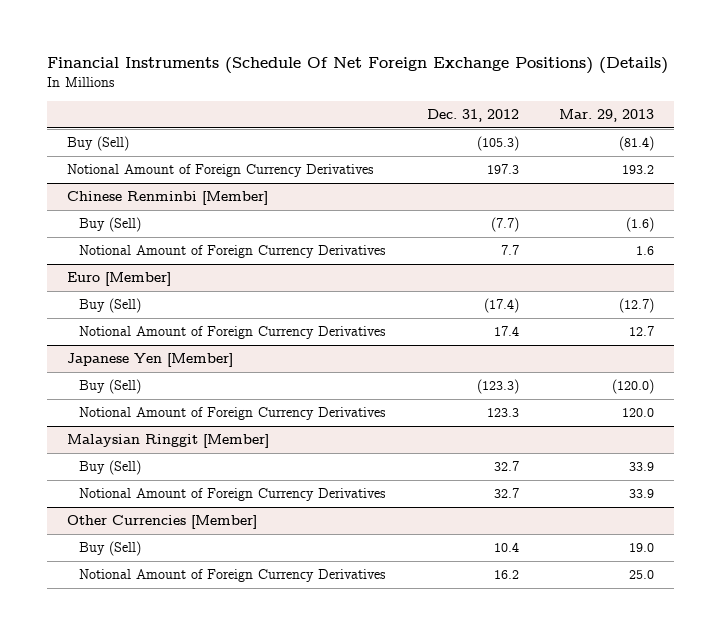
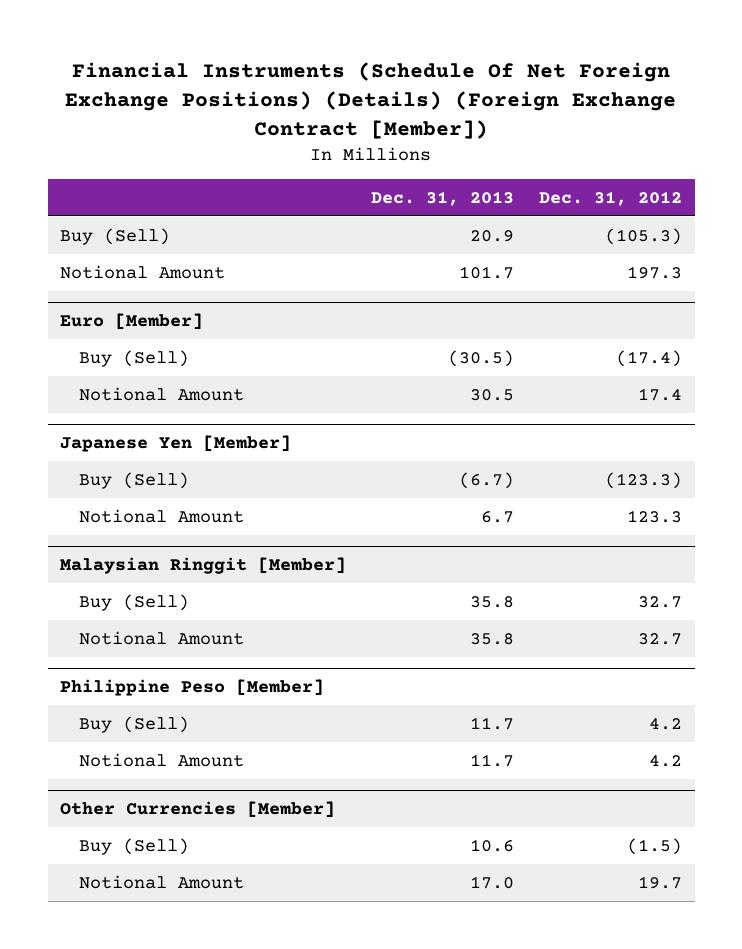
- Financial Instruments (Schedule Of Net Foreign Exchange Positions) (Details)
+ Financial Instruments (Schedule Of Net Foreign Exchange Positions) (Details) (Foreign Exchange Contract [Member])
- | Dec. 31, 2012 | Mar. 29, 2013
+ | Dec. 31, 2013 | Dec. 31, 2012
- Notional Amount of Foreign Currency Derivatives | 197.3 | 193.2
- Chinese Renminbi [Member]
- Buy (Sell) | (7.7) | (1.6)
- Notional Amount of Foreign Currency Derivatives | 7.7 | 1.6
+ Notional Amount | 101.7 | 197.3
@ Euro [Member]
- Notional Amount of Foreign Currency Derivatives | 17.4 | 12.7
+ Notional Amount | 30.5 | 17.4
@ Japanese Yen [Member]
- Notional Amount of Foreign Currency Derivatives | 123.3 | 120.0
+ Notional Amount | 6.7 | 123.3
@ Malaysian Ringgit [Member]
- Notional Amount of Foreign Currency Derivatives | 32.7 | 33.9
+ Notional Amount | 35.8 | 32.7
+ Philippine Peso [Member]
+ Buy (Sell) | 11.7 | 4.2
+ Notional Amount | 11.7 | 4.2
@ Other Currencies [Member]
- Buy (Sell) | 10.4 | 19.0
- Notional Amount of Foreign Currency Derivatives | 16.2 | 25.0
+ Buy (Sell) | 10.6 | (1.5)
+ Notional Amount | 17.0 | 19.7

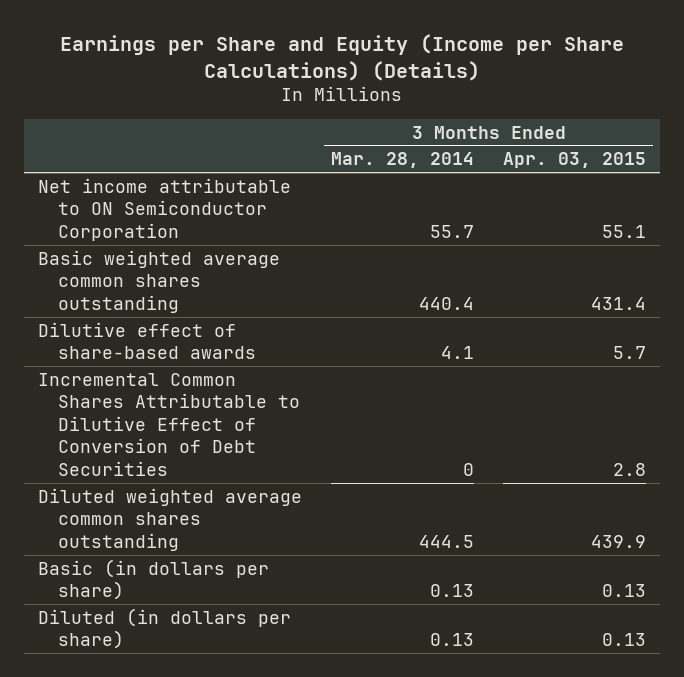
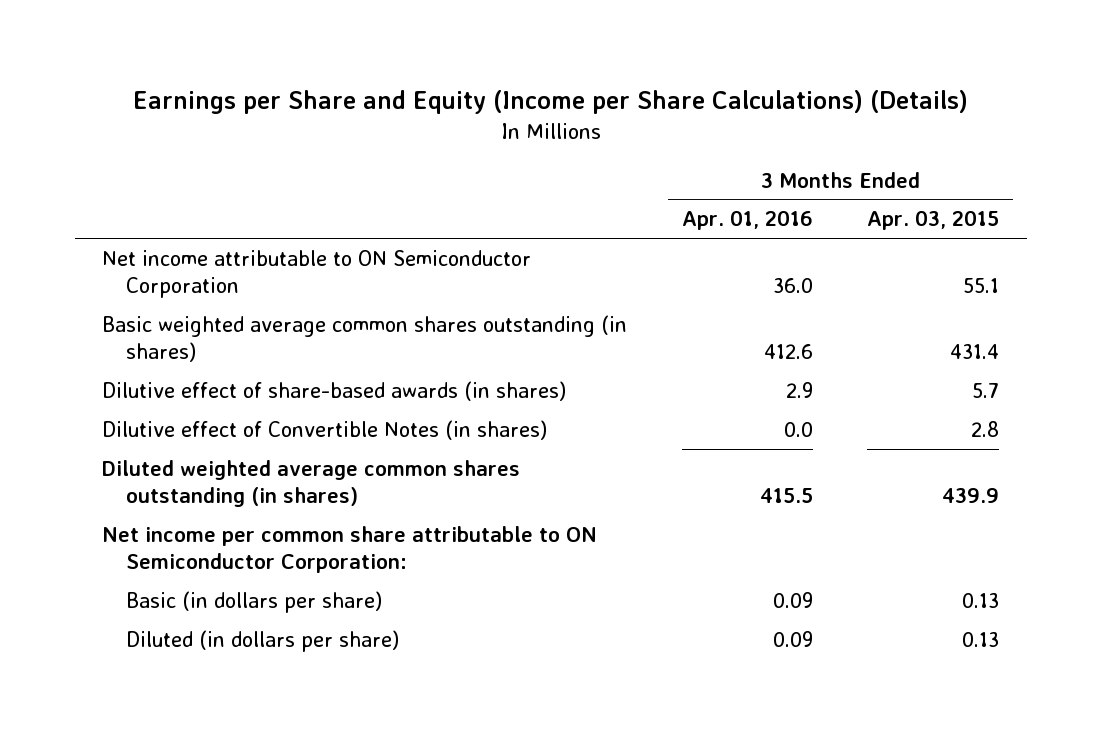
- | 3 Months Ended Mar. 28, 2014 | 3 Months Ended Apr. 03, 2015
+ | 3 Months Ended Apr. 01, 2016 | 3 Months Ended Apr. 03, 2015
- Basic weighted average common shares outstanding | 440.4 | 431.4
- Dilutive effect of share-based awards | 4.1 | 5.7
- Incremental Common Shares Attributable to Dilutive Effect of Conversion of Debt Securities | 0 | 2.8
- Diluted weighted average common shares outstanding | 444.5 | 439.9
+ Basic weighted average common shares outstanding (in shares) | 412.6 | 431.4
+ Dilutive effect of share-based awards (in shares) | 2.9 | 5.7
+ Dilutive effect of Convertible Notes (in shares) | 0.0 | 2.8
+ Diluted weighted average common shares outstanding (in shares) | 415.5 | 439.9
+ Net income per common share attributable to ON Semiconductor Corporation:

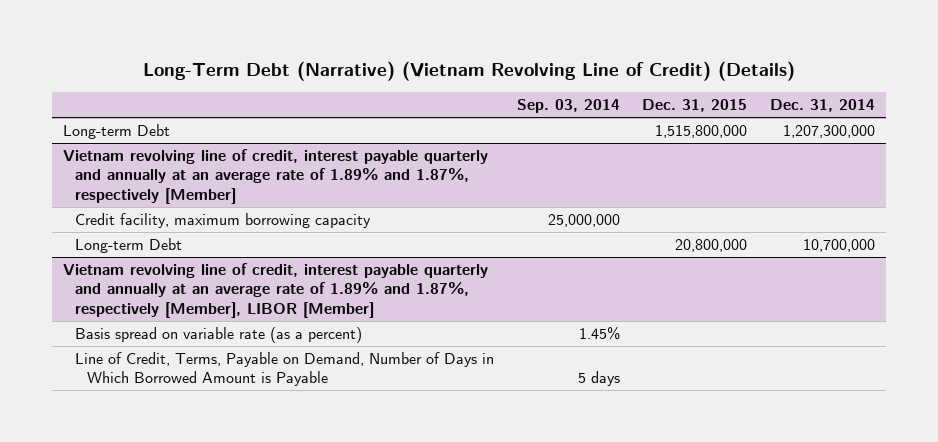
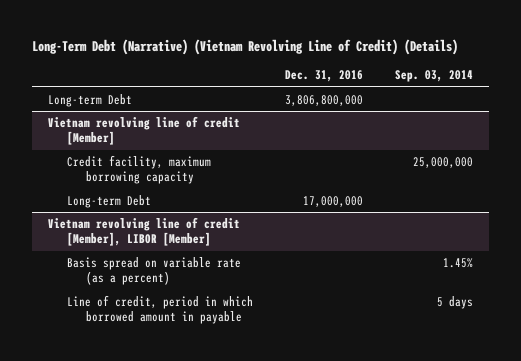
- | Sep. 03, 2014 | Dec. 31, 2015 | Dec. 31, 2014
+ | Dec. 31, 2016 | Sep. 03, 2014
- Vietnam revolving line of credit, interest payable quarterly and annually at an average rate of 1.89% and 1.87%, respectively [Member]
+ Vietnam revolving line of credit [Member]
- Vietnam revolving line of credit, interest payable quarterly and annually at an average rate of 1.89% and 1.87%, respectively [Member], LIBOR [Member]
+ Vietnam revolving line of credit [Member], LIBOR [Member]
- Line of Credit, Terms, Payable on Demand, Number of Days in Which Borrowed Amount is Payable | 5 days | |
+ Line of credit, period in which borrowed amount in payable | | 5 days

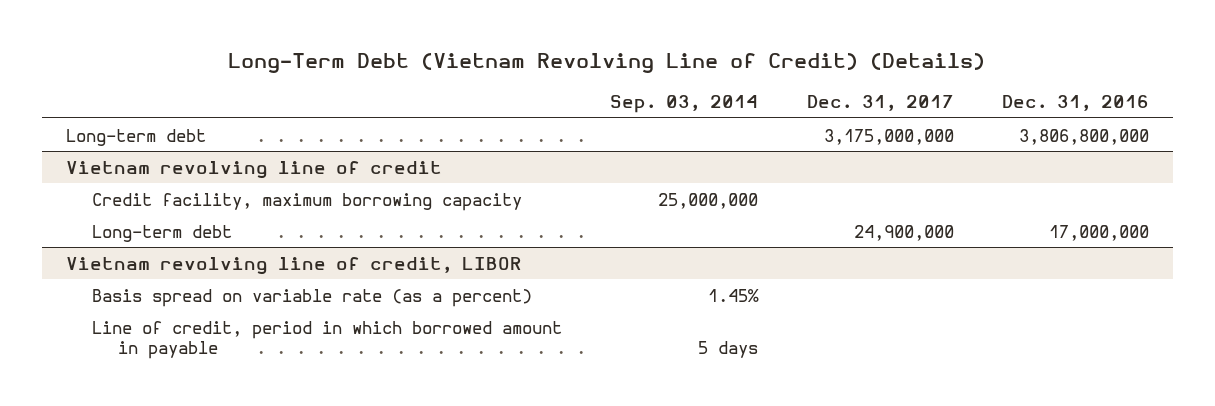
- Long-Term Debt (Narrative) (Vietnam Revolving Line of Credit) (Details)
+ Long-Term Debt (Vietnam Revolving Line of Credit) (Details)
- | Dec. 31, 2016 | Sep. 03, 2014
+ | Sep. 03, 2014 | Dec. 31, 2017 | Dec. 31, 2016
- Long-term Debt | 3,806,800,000 |
- Vietnam revolving line of credit [Member]
+ Long-term debt | | 3,175,000,000 | 3,806,800,000
+ Vietnam revolving line of credit
- Long-term Debt | 17,000,000 |
- Vietnam revolving line of credit [Member], LIBOR [Member]
+ Long-term debt | | 24,900,000 | 17,000,000
+ Vietnam revolving line of credit, LIBOR

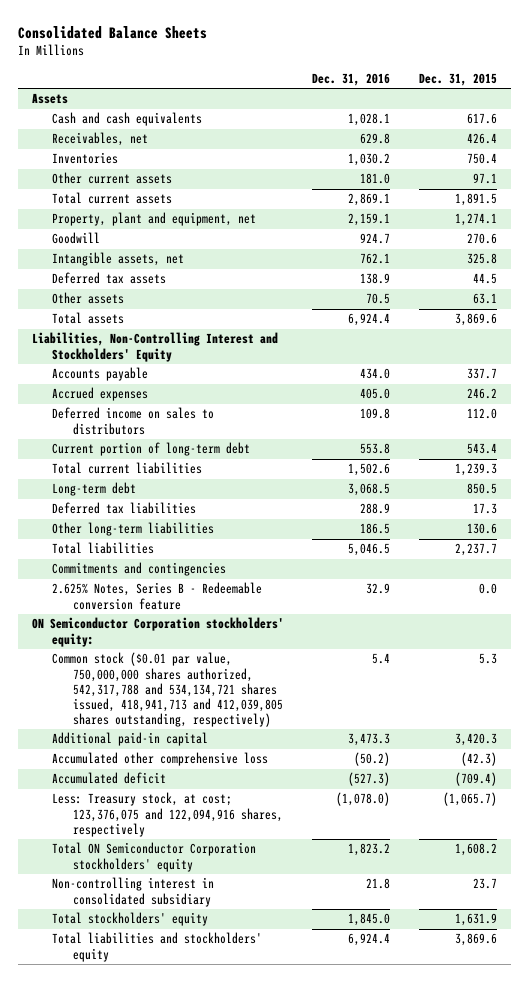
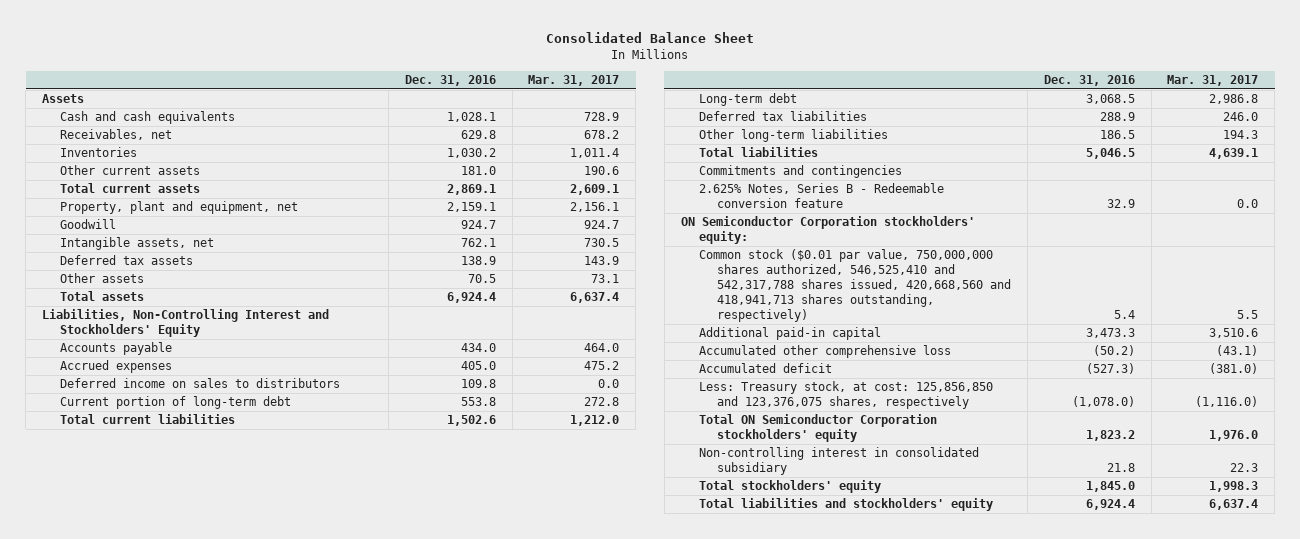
- Consolidated Balance Sheets
+ Consolidated Balance Sheet
- | Dec. 31, 2016 | Dec. 31, 2015
+ | Dec. 31, 2016 | Mar. 31, 2017
- Common stock ($0.01 par value, 750,000,000 shares authorized, 542,317,788 and 534,134,721 shares issued, 418,941,713 and 412,039,805 shares outstanding, respectively) | 5.4 | 5.3
+ Common stock ($0.01 par value, 750,000,000 shares authorized, 546,525,410 and 542,317,788 shares issued, 420,668,560 and 418,941,713 shares outstanding, respectively) | 5.4 | 5.5
- Less: Treasury stock, at cost; 123,376,075 and 122,094,916 shares, respectively | (1,078.0) | (1,065.7)
+ Less: Treasury stock, at cost: 125,856,850 and 123,376,075 shares, respectively | (1,078.0) | (1,116.0)

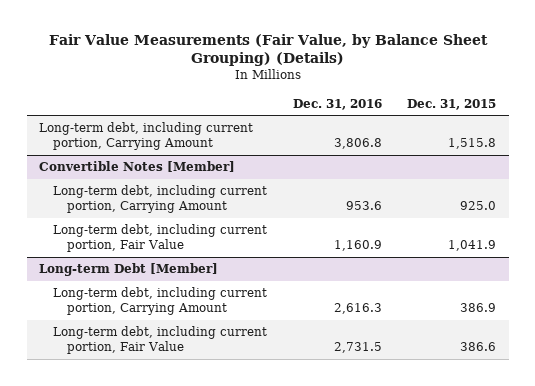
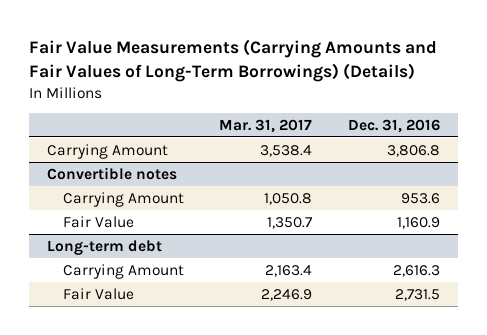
- Fair Value Measurements (Fair Value, by Balance Sheet Grouping) (Details)
+ Fair Value Measurements (Carrying Amounts and Fair Values of Long-Term Borrowings) (Details)
- | Dec. 31, 2016 | Dec. 31, 2015
+ | Mar. 31, 2017 | Dec. 31, 2016
- Long-term debt, including current portion, Carrying Amount | 3,806.8 | 1,515.8
- Convertible Notes [Member]
- Long-term debt, including current portion, Carrying Amount | 953.6 | 925.0
- Long-term debt, including current portion, Fair Value | 1,160.9 | 1,041.9
- Long-term Debt [Member]
- Long-term debt, including current portion, Carrying Amount | 2,616.3 | 386.9
- Long-term debt, including current portion, Fair Value | 2,731.5 | 386.6
+ Carrying Amount | 3,538.4 | 3,806.8
+ Convertible notes
+ Carrying Amount | 1,050.8 | 953.6
+ Fair Value | 1,350.7 | 1,160.9
+ Long-term debt
+ Carrying Amount | 2,163.4 | 2,616.3
+ Fair Value | 2,246.9 | 2,731.5

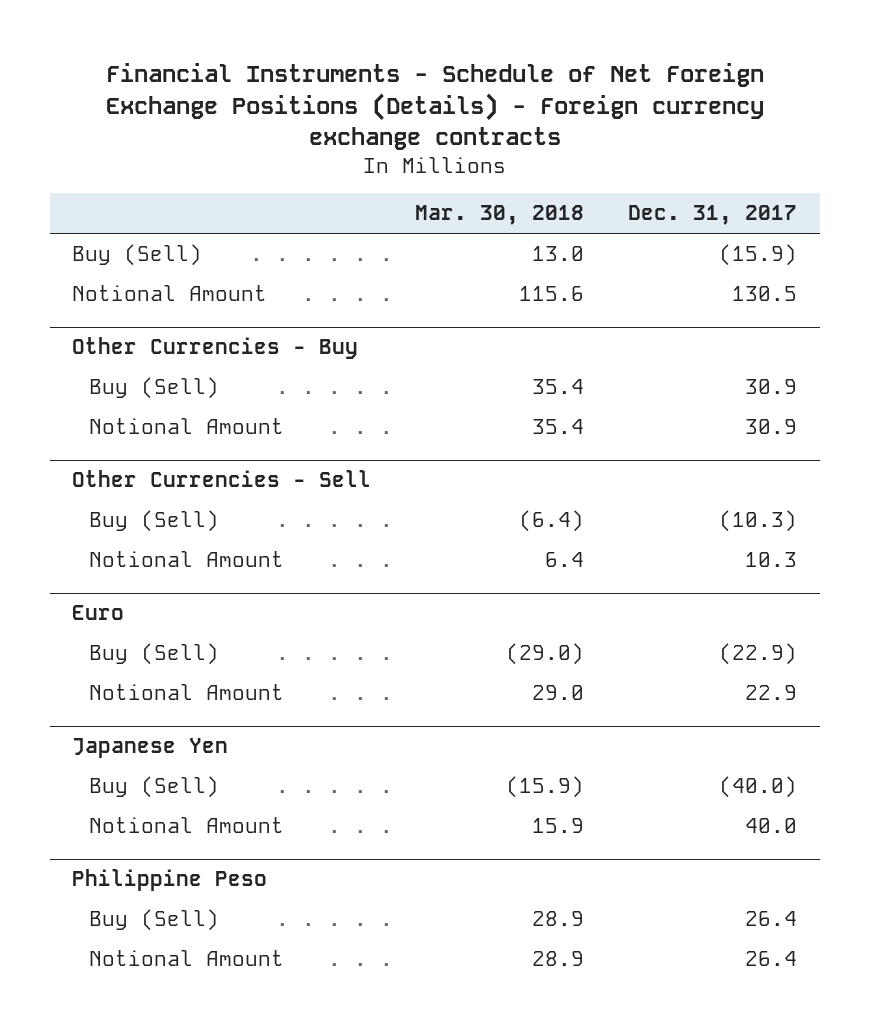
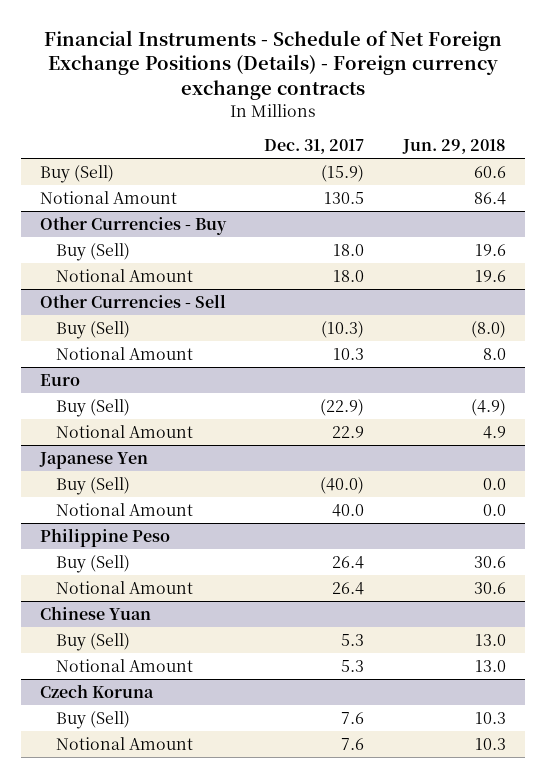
- | Mar. 30, 2018 | Dec. 31, 2017
+ | Dec. 31, 2017 | Jun. 29, 2018
@ Other Currencies - Buy
- Buy (Sell) | 35.4 | 30.9
- Notional Amount | 35.4 | 30.9
+ Buy (Sell) | 18.0 | 19.6
+ Notional Amount | 18.0 | 19.6
+ Chinese Yuan
+ Buy (Sell) | 5.3 | 13.0
+ Notional Amount | 5.3 | 13.0
+ Czech Koruna
+ Buy (Sell) | 7.6 | 10.3
+ Notional Amount | 7.6 | 10.3

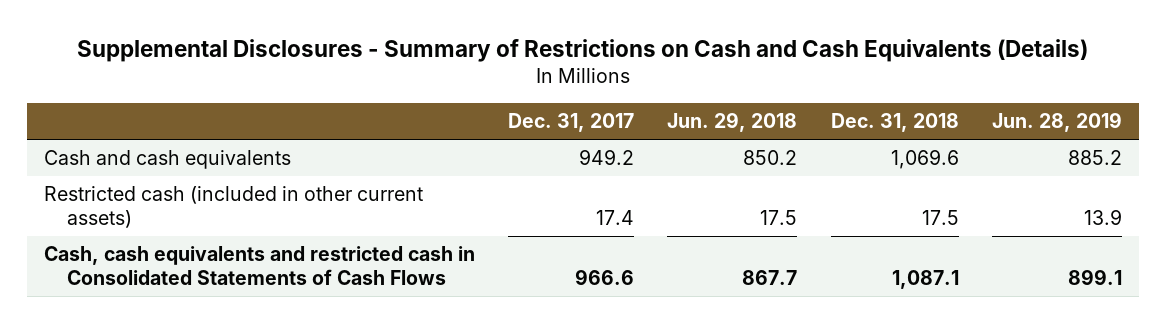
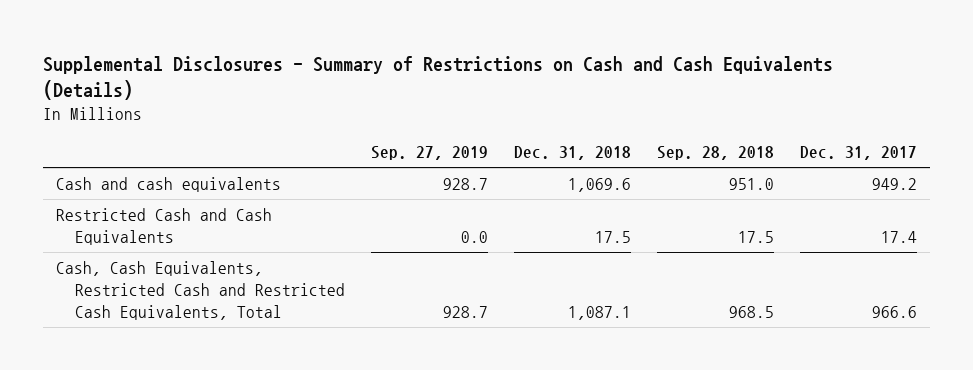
- | Dec. 31, 2017 | Jun. 29, 2018 | Dec. 31, 2018 | Jun. 28, 2019
+ | Sep. 27, 2019 | Dec. 31, 2018 | Sep. 28, 2018 | Dec. 31, 2017
- Restricted cash (included in other current assets) | 17.4 | 17.5 | 17.5 | 13.9
- Cash, cash equivalents and restricted cash in Consolidated Statements of Cash Flows | 966.6 | 867.7 | 1,087.1 | 899.1
+ Restricted Cash and Cash Equivalents | 0.0 | 17.5 | 17.5 | 17.4
+ Cash, Cash Equivalents, Restricted Cash and Restricted Cash Equivalents, Total | 928.7 | 1,087.1 | 968.5 | 966.6

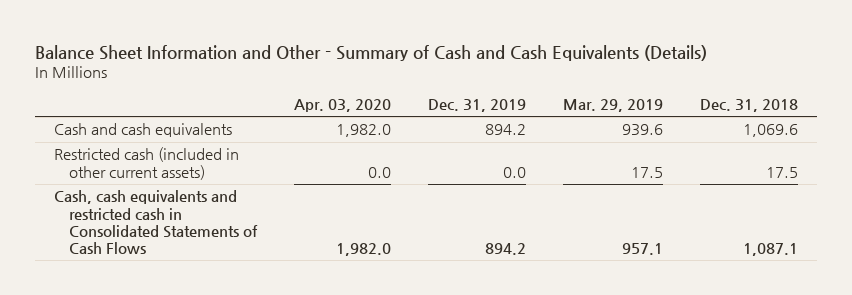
- Supplemental Disclosures - Summary of Restrictions on Cash and Cash Equivalents (Details)
+ Balance Sheet Information and Other - Summary of Cash and Cash Equivalents (Details)
- | Sep. 27, 2019 | Dec. 31, 2018 | Sep. 28, 2018 | Dec. 31, 2017
+ | Apr. 03, 2020 | Dec. 31, 2019 | Mar. 29, 2019 | Dec. 31, 2018
- Restricted Cash and Cash Equivalents | 0.0 | 17.5 | 17.5 | 17.4
- Cash, Cash Equivalents, Restricted Cash and Restricted Cash Equivalents, Total | 928.7 | 1,087.1 | 968.5 | 966.6
+ Restricted cash (included in other current assets) | 0.0 | 0.0 | 17.5 | 17.5
+ Cash, cash equivalents and restricted cash in Consolidated Statements of Cash Flows | 1,982.0 | 894.2 | 957.1 | 1,087.1

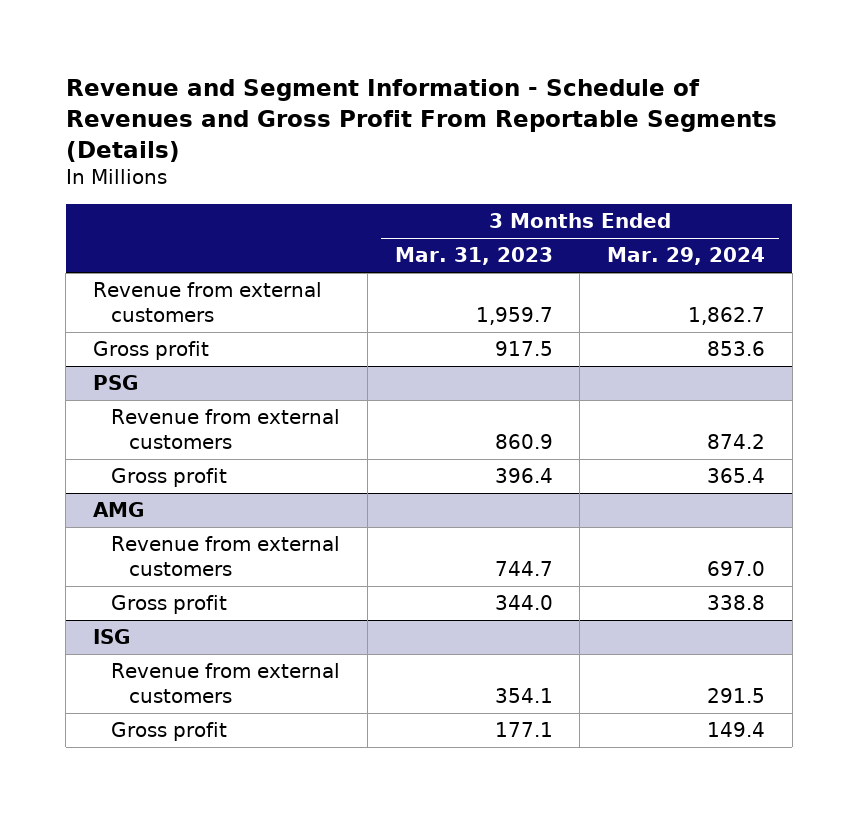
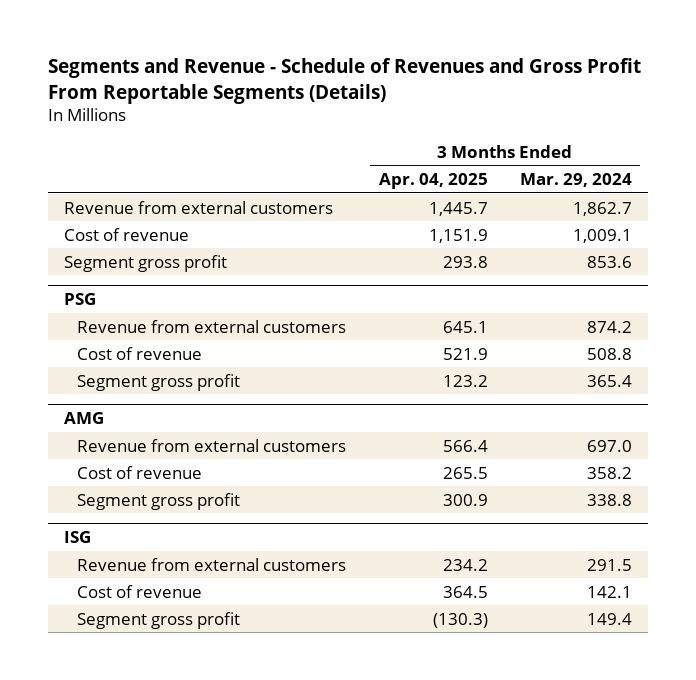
- Revenue and Segment Information - Schedule of Revenues and Gross Profit From Reportable Segments (Details)
+ Segments and Revenue - Schedule of Revenues and Gross Profit From Reportable Segments (Details)
- | 3 Months Ended Mar. 31, 2023 | 3 Months Ended Mar. 29, 2024
+ | 3 Months Ended Apr. 04, 2025 | 3 Months Ended Mar. 29, 2024
- Gross profit | 917.5 | 853.6
+ Cost of revenue | 1,151.9 | 1,009.1
+ Segment gross profit | 293.8 | 853.6
@ PSG
- Gross profit | 396.4 | 365.4
+ Cost of revenue | 521.9 | 508.8
+ Segment gross profit | 123.2 | 365.4
@ AMG
- Gross profit | 344.0 | 338.8
+ Cost of revenue | 265.5 | 358.2
+ Segment gross profit | 300.9 | 338.8
@ ISG
- Gross profit | 177.1 | 149.4
+ Cost of revenue | 364.5 | 142.1
+ Segment gross profit | (130.3) | 149.4

